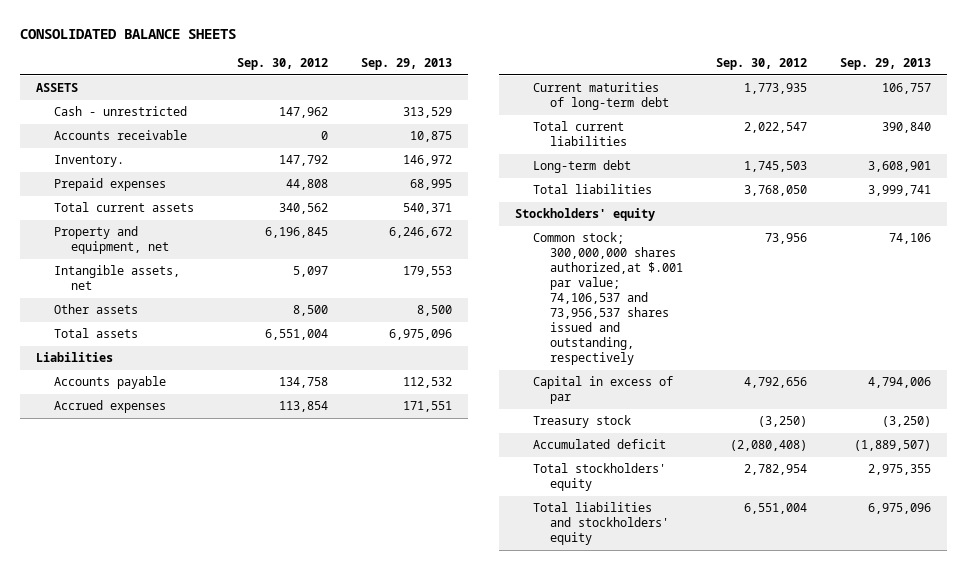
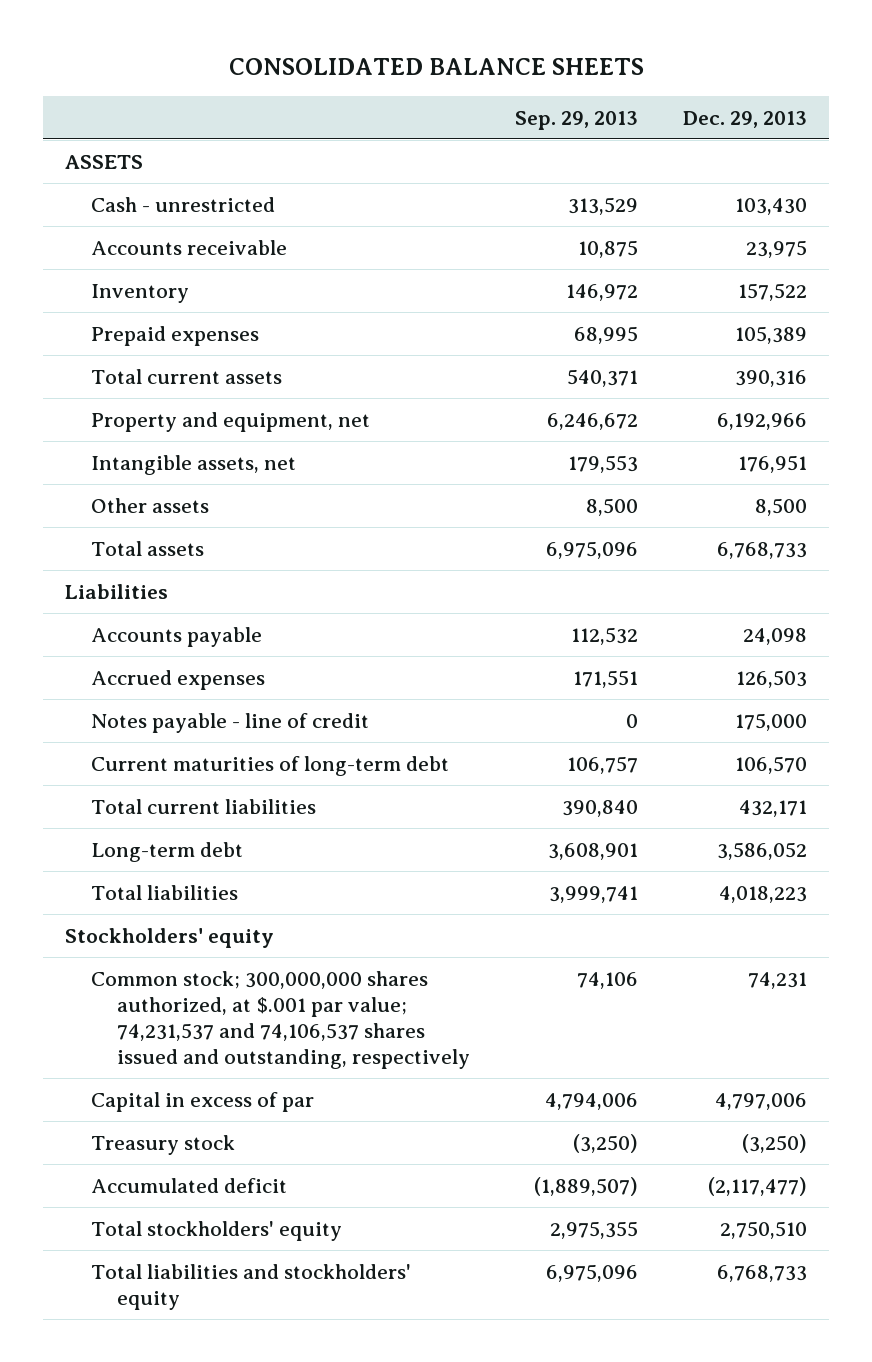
- | Sep. 30, 2012 | Sep. 29, 2013
+ | Sep. 29, 2013 | Dec. 29, 2013
- Inventory. | 147,792 | 146,972
+ Inventory | 146,972 | 157,522
+ Notes payable - line of credit | 0 | 175,000
- Common stock; 300,000,000 shares authorized,at $.001 par value; 74,106,537 and 73,956,537 shares issued and outstanding, respectively | 73,956 | 74,106
+ Common stock; 300,000,000 shares authorized, at $.001 par value; 74,231,537 and 74,106,537 shares issued and outstanding, respectively | 74,106 | 74,231

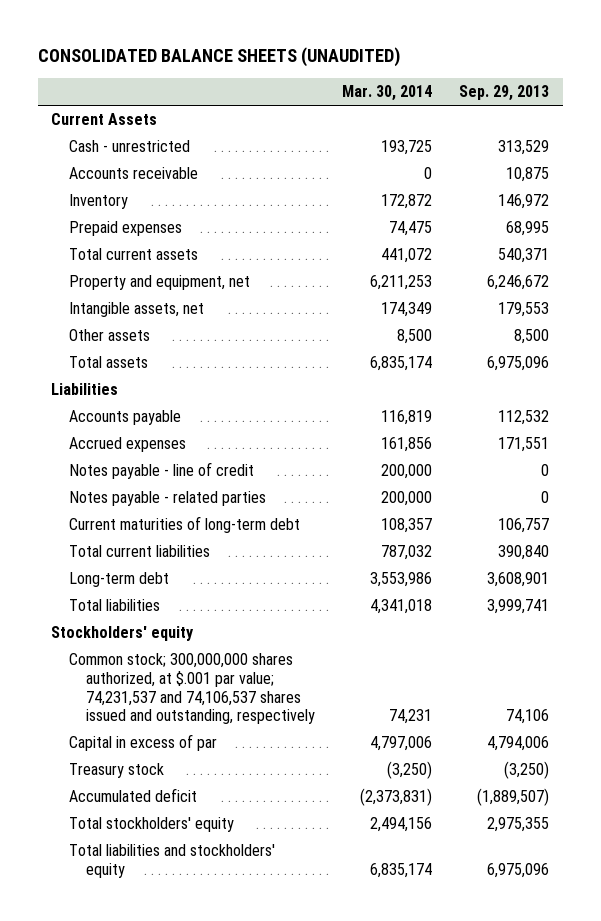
- CONSOLIDATED BALANCE SHEETS
+ CONSOLIDATED BALANCE SHEETS (UNAUDITED)
- | Sep. 29, 2013 | Dec. 29, 2013
+ | Mar. 30, 2014 | Sep. 29, 2013
- ASSETS
+ Current Assets
+ Notes payable - related parties | 200,000 | 0

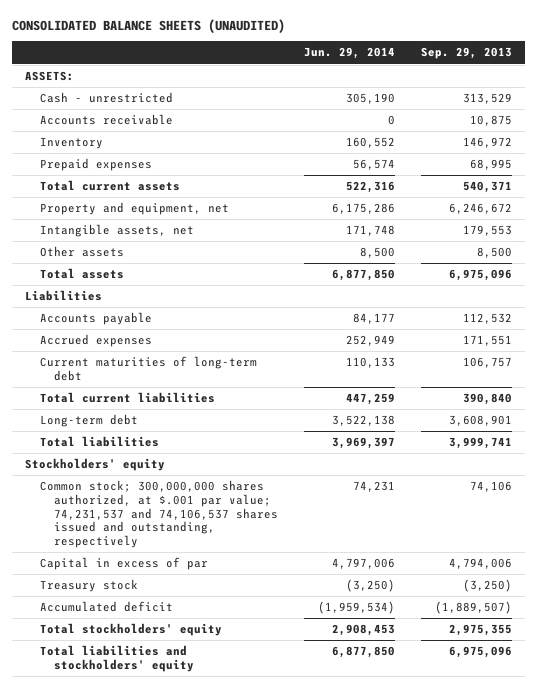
- | Mar. 30, 2014 | Sep. 29, 2013
+ | Jun. 29, 2014 | Sep. 29, 2013
- Current Assets
+ ASSETS:
- Notes payable - line of credit | 200,000 | 0
- Notes payable - related parties | 200,000 | 0

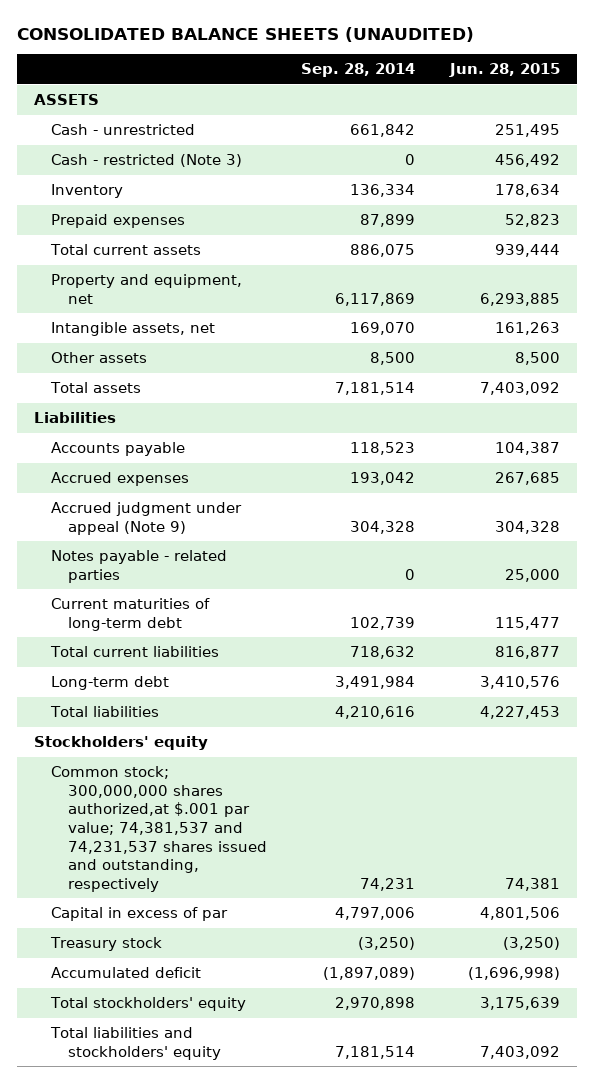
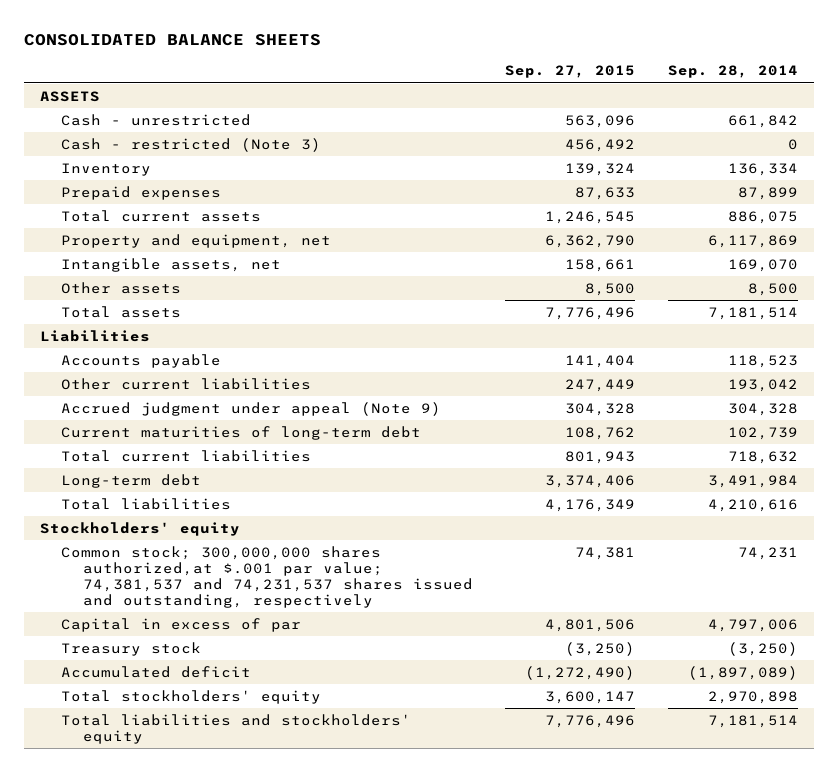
- CONSOLIDATED BALANCE SHEETS (UNAUDITED)
+ CONSOLIDATED BALANCE SHEETS
- | Sep. 28, 2014 | Jun. 28, 2015
+ | Sep. 27, 2015 | Sep. 28, 2014
- Accrued expenses | 193,042 | 267,685
+ Other current liabilities | 247,449 | 193,042
- Notes payable - related parties | 0 | 25,000

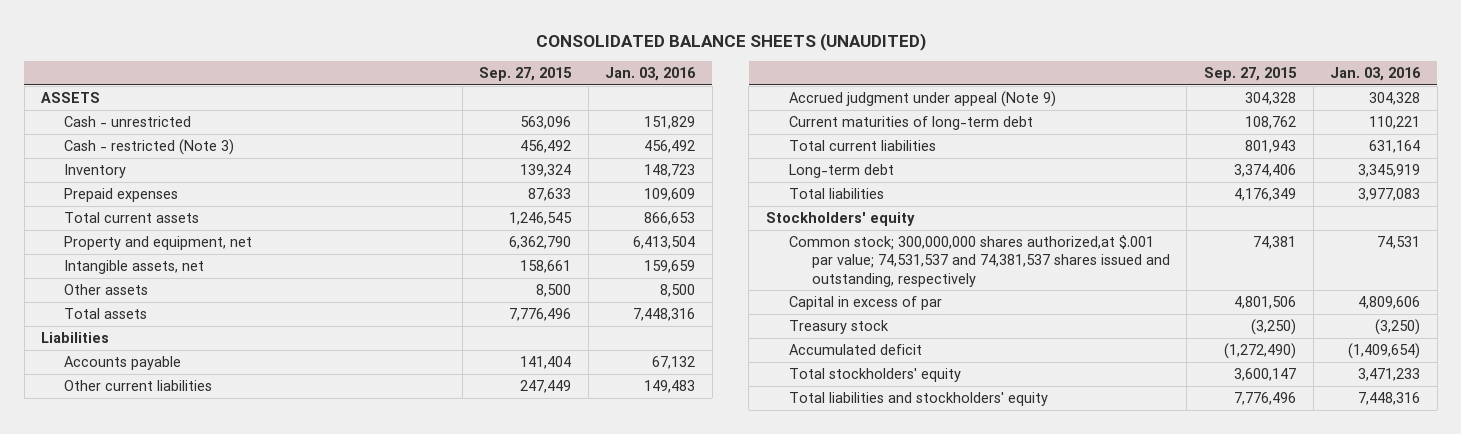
- CONSOLIDATED BALANCE SHEETS
+ CONSOLIDATED BALANCE SHEETS (UNAUDITED)
- | Sep. 27, 2015 | Sep. 28, 2014
+ | Sep. 27, 2015 | Jan. 03, 2016
- Common stock; 300,000,000 shares authorized,at $.001 par value; 74,381,537 and 74,231,537 shares issued and outstanding, respectively | 74,381 | 74,231
+ Common stock; 300,000,000 shares authorized,at $.001 par value; 74,531,537 and 74,381,537 shares issued and outstanding, respectively | 74,381 | 74,531

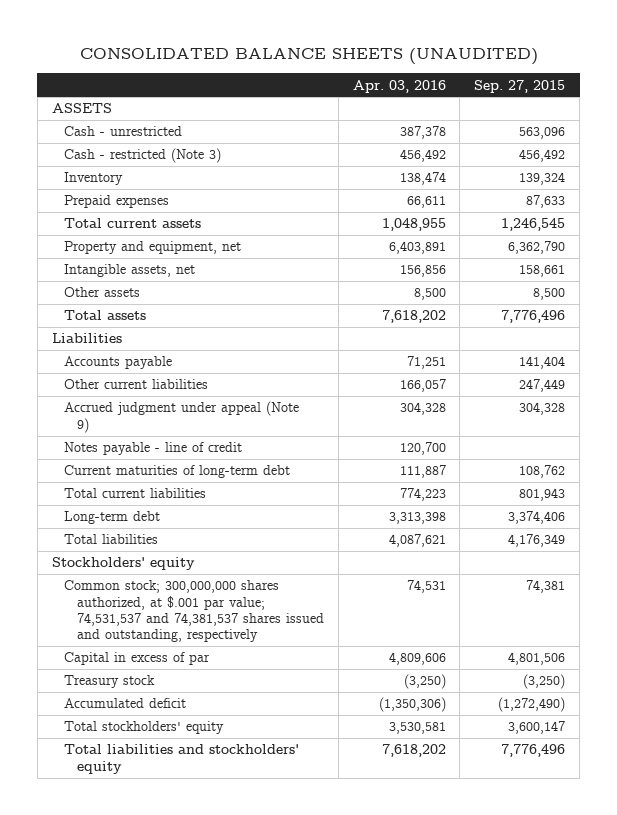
- | Sep. 27, 2015 | Jan. 03, 2016
+ | Apr. 03, 2016 | Sep. 27, 2015
+ Notes payable - line of credit | 120,700 |
- Common stock; 300,000,000 shares authorized,at $.001 par value; 74,531,537 and 74,381,537 shares issued and outstanding, respectively | 74,381 | 74,531
+ Common stock; 300,000,000 shares authorized, at $.001 par value; 74,531,537 and 74,381,537 shares issued and outstanding, respectively | 74,531 | 74,381

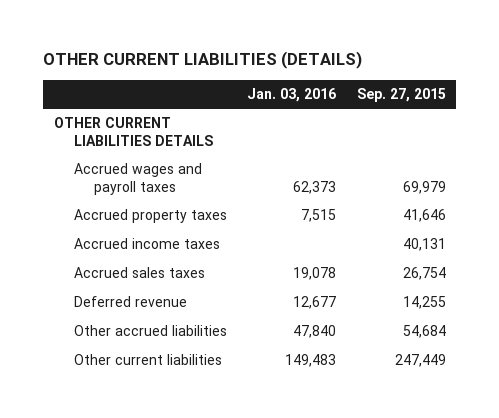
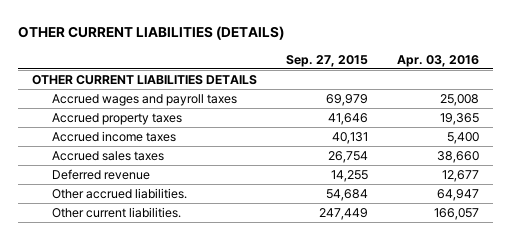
- | Jan. 03, 2016 | Sep. 27, 2015
+ | Sep. 27, 2015 | Apr. 03, 2016
- Other accrued liabilities | 47,840 | 54,684
- Other current liabilities | 149,483 | 247,449
+ Other accrued liabilities. | 54,684 | 64,947
+ Other current liabilities. | 247,449 | 166,057

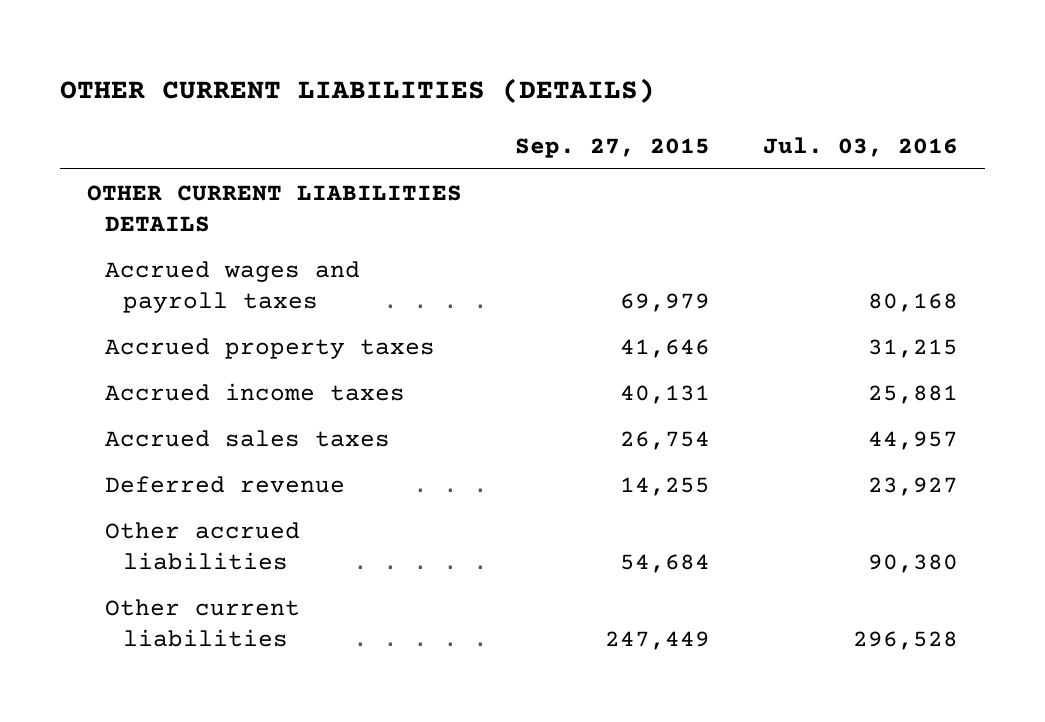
- | Sep. 27, 2015 | Apr. 03, 2016
+ | Sep. 27, 2015 | Jul. 03, 2016
- Other accrued liabilities. | 54,684 | 64,947
- Other current liabilities. | 247,449 | 166,057
+ Other accrued liabilities | 54,684 | 90,380
+ Other current liabilities | 247,449 | 296,528

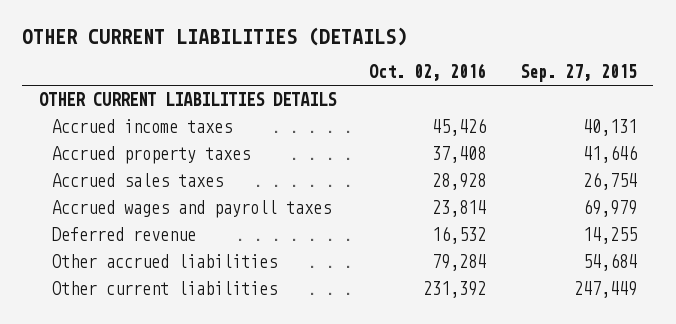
- | Sep. 27, 2015 | Jul. 03, 2016
+ | Oct. 02, 2016 | Sep. 27, 2015
moved down: Accrued property taxes | 37,408 | 41,646
moved down: Accrued wages and payroll taxes | 23,814 | 69,979

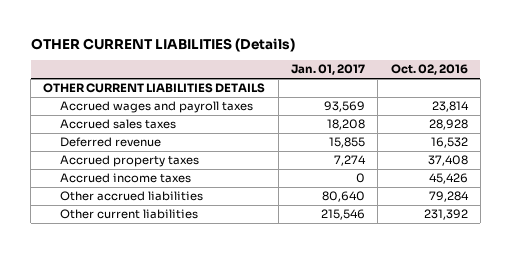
- OTHER CURRENT LIABILITIES (DETAILS)
+ OTHER CURRENT LIABILITIES (Details)
- | Oct. 02, 2016 | Sep. 27, 2015
+ | Jan. 01, 2017 | Oct. 02, 2016
moved down: Accrued sales taxes | 18,208 | 28,928
moved down: Accrued property taxes | 7,274 | 37,408
moved down: Accrued income taxes | 0 | 45,426

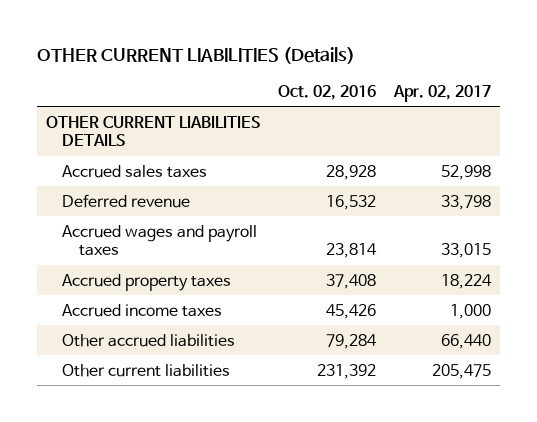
- | Jan. 01, 2017 | Oct. 02, 2016
+ | Oct. 02, 2016 | Apr. 02, 2017
moved down: Accrued wages and payroll taxes | 23,814 | 33,015

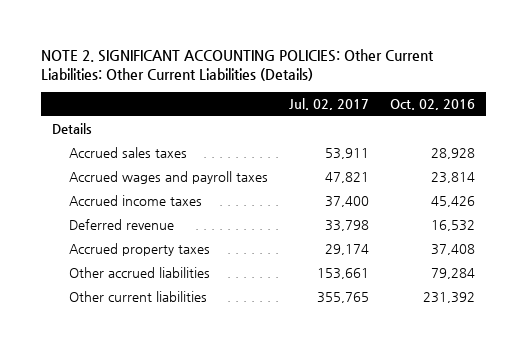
- OTHER CURRENT LIABILITIES (Details)
+ NOTE 2. SIGNIFICANT ACCOUNTING POLICIES: Other Current Liabilities: Other Current Liabilities (Details)
- | Oct. 02, 2016 | Apr. 02, 2017
+ | Jul. 02, 2017 | Oct. 02, 2016
- OTHER CURRENT LIABILITIES DETAILS
+ Details
moved down: Deferred revenue | 33,798 | 16,532
moved down: Accrued property taxes | 29,174 | 37,408

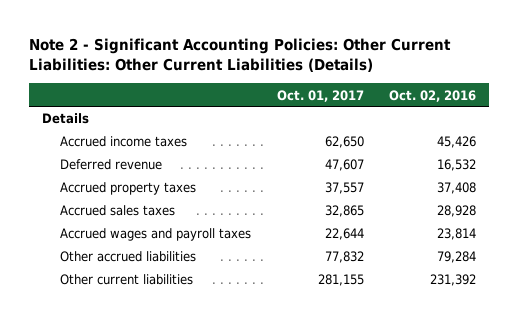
- NOTE 2. SIGNIFICANT ACCOUNTING POLICIES: Other Current Liabilities: Other Current Liabilities (Details)
+ Note 2 - Significant Accounting Policies: Other Current Liabilities: Other Current Liabilities (Details)
- | Jul. 02, 2017 | Oct. 02, 2016
+ | Oct. 01, 2017 | Oct. 02, 2016
moved down: Accrued sales taxes | 32,865 | 28,928
moved down: Accrued wages and payroll taxes | 22,644 | 23,814

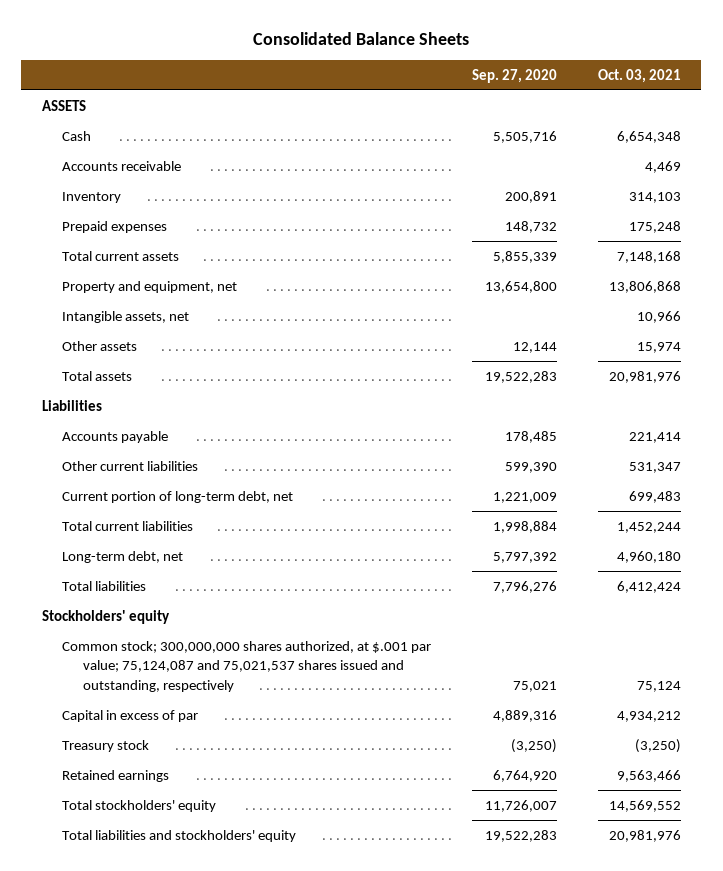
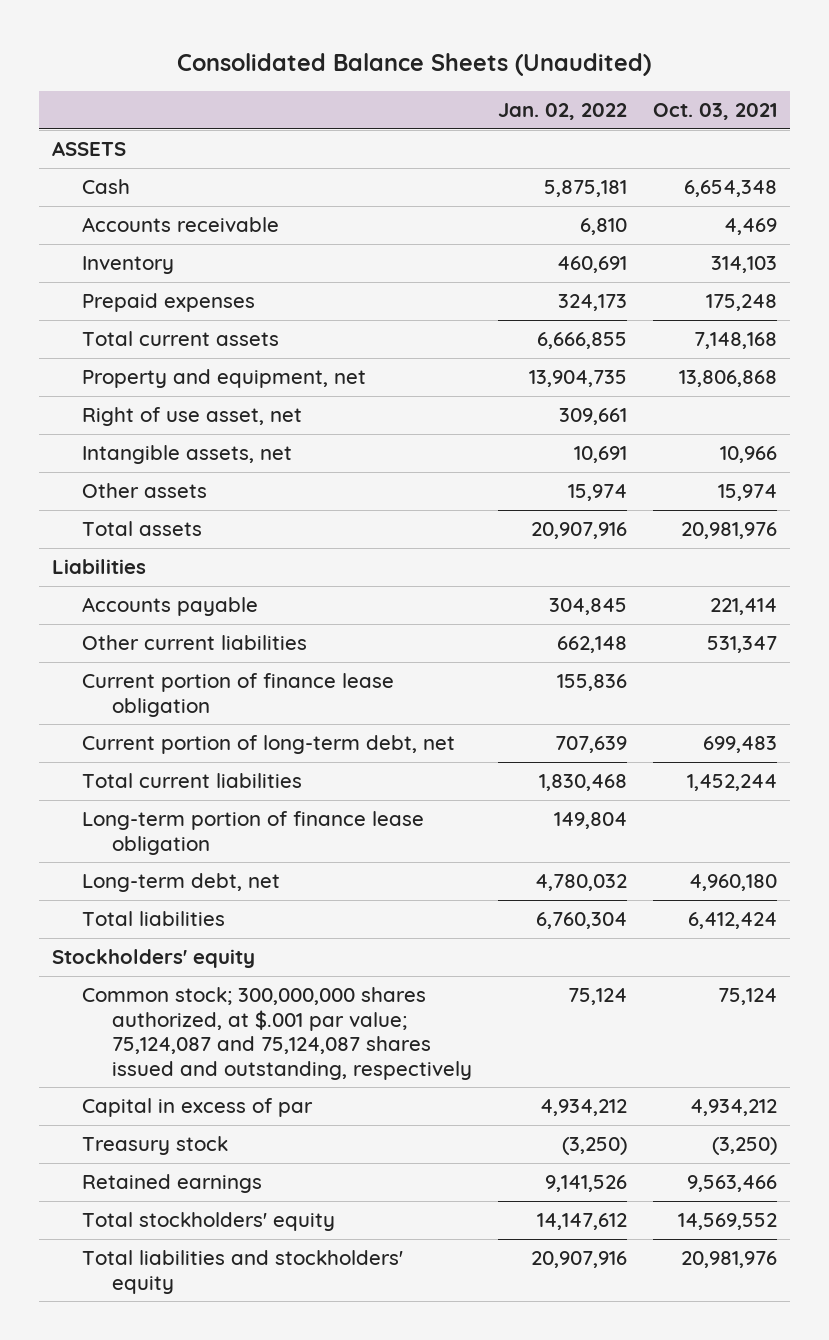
- Consolidated Balance Sheets
+ Consolidated Balance Sheets (Unaudited)
- | Sep. 27, 2020 | Oct. 03, 2021
+ | Jan. 02, 2022 | Oct. 03, 2021
+ Right of use asset, net | 309,661 |
+ Current portion of finance lease obligation | 155,836 |
+ Long-term portion of finance lease obligation | 149,804 |
- Common stock; 300,000,000 shares authorized, at $.001 par value; 75,124,087 and 75,021,537 shares issued and outstanding, respectively | 75,021 | 75,124
+ Common stock; 300,000,000 shares authorized, at $.001 par value; 75,124,087 and 75,124,087 shares issued and outstanding, respectively | 75,124 | 75,124

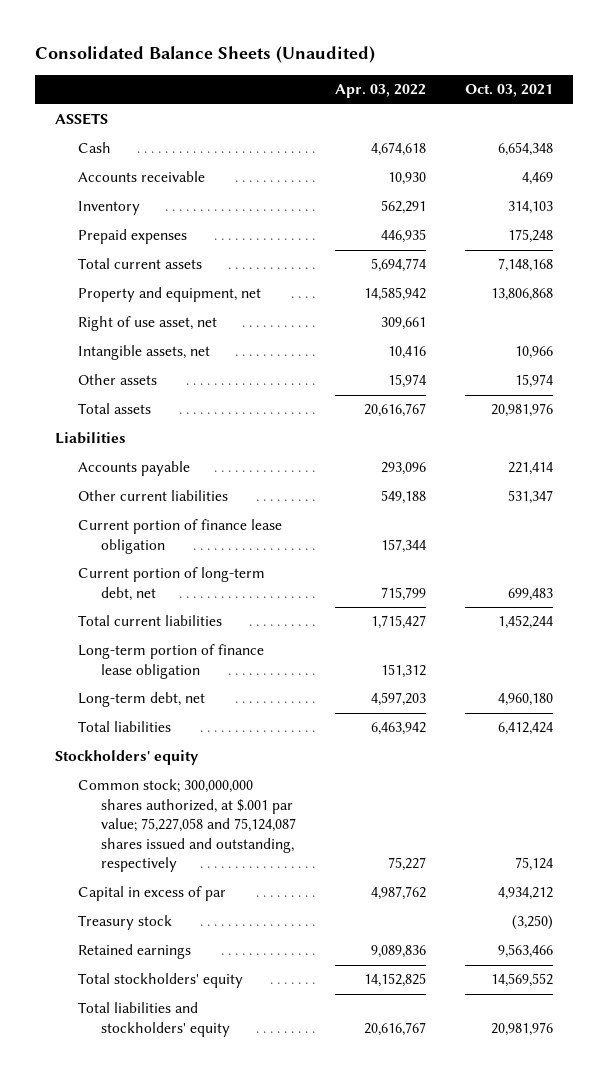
- | Jan. 02, 2022 | Oct. 03, 2021
+ | Apr. 03, 2022 | Oct. 03, 2021
- Common stock; 300,000,000 shares authorized, at $.001 par value; 75,124,087 and 75,124,087 shares issued and outstanding, respectively | 75,124 | 75,124
+ Common stock; 300,000,000 shares authorized, at $.001 par value; 75,227,058 and 75,124,087 shares issued and outstanding, respectively | 75,227 | 75,124

